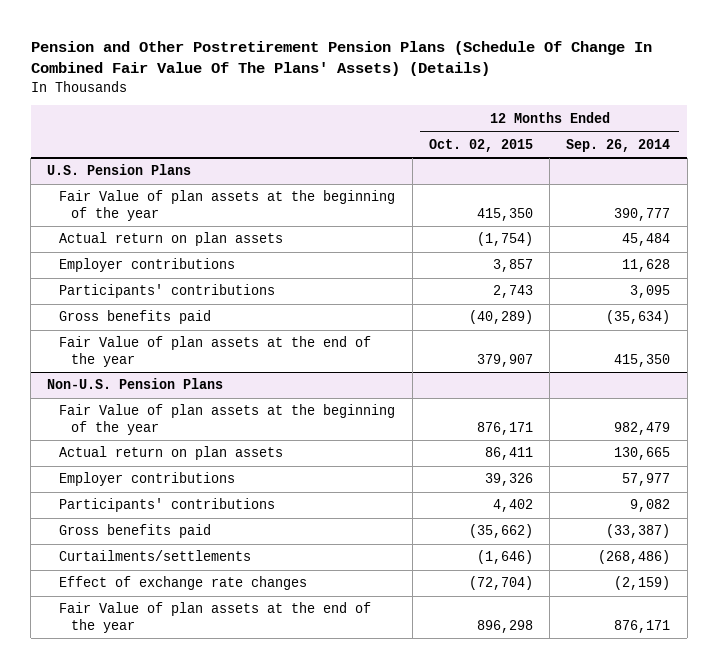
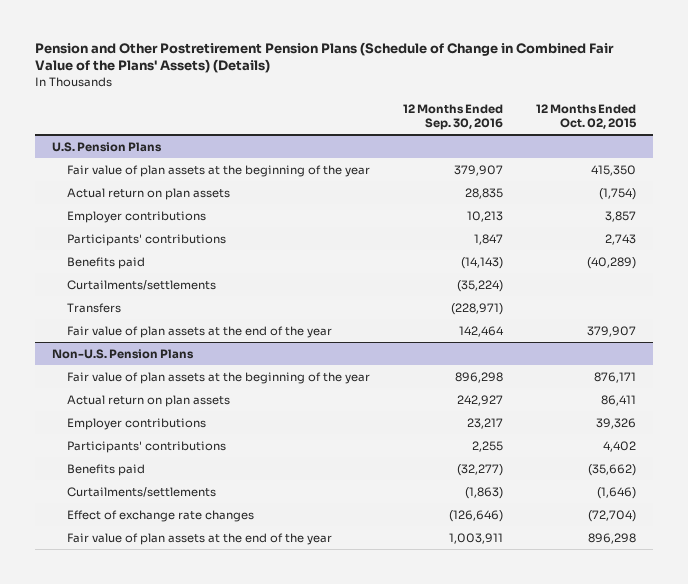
- Pension and Other Postretirement Pension Plans (Schedule Of Change In Combined Fair Value Of The Plans' Assets) (Details)
+ Pension and Other Postretirement Pension Plans (Schedule of Change in Combined Fair Value of the Plans' Assets) (Details)
- | 12 Months Ended Oct. 02, 2015 | 12 Months Ended Sep. 26, 2014
+ | 12 Months Ended Sep. 30, 2016 | 12 Months Ended Oct. 02, 2015
@ U.S. Pension Plans
- Fair Value of plan assets at the beginning of the year | 415,350 | 390,777
+ Fair value of plan assets at the beginning of the year | 379,907 | 415,350
- Gross benefits paid | (40,289) | (35,634)
- Fair Value of plan assets at the end of the year | 379,907 | 415,350
+ Benefits paid | (14,143) | (40,289)
+ Curtailments/settlements | (35,224) |
+ Transfers | (228,971) |
+ Fair value of plan assets at the end of the year | 142,464 | 379,907
@ Non-U.S. Pension Plans
- Fair Value of plan assets at the beginning of the year | 876,171 | 982,479
+ Fair value of plan assets at the beginning of the year | 896,298 | 876,171
- Gross benefits paid | (35,662) | (33,387)
+ Benefits paid | (32,277) | (35,662)
- Fair Value of plan assets at the end of the year | 896,298 | 876,171
+ Fair value of plan assets at the end of the year | 1,003,911 | 896,298

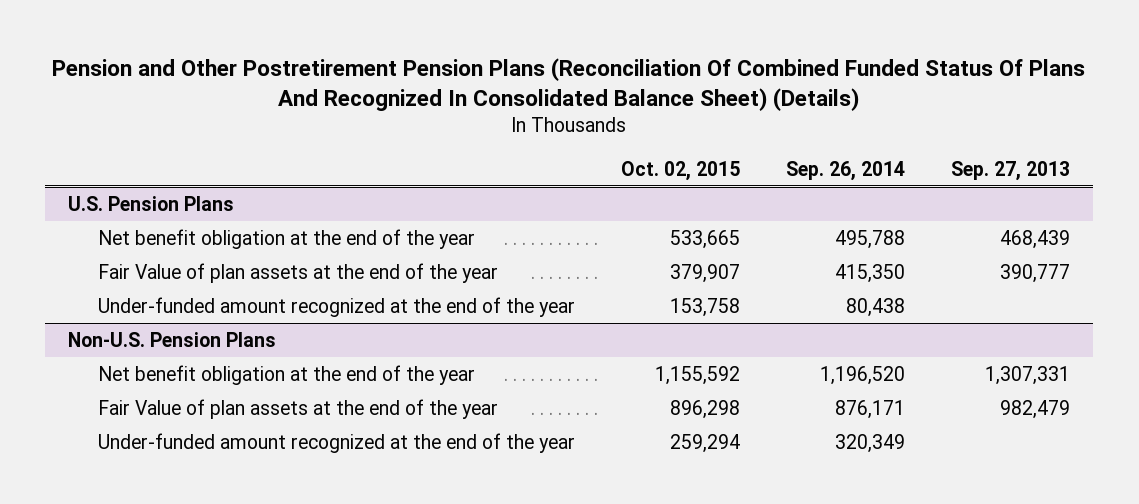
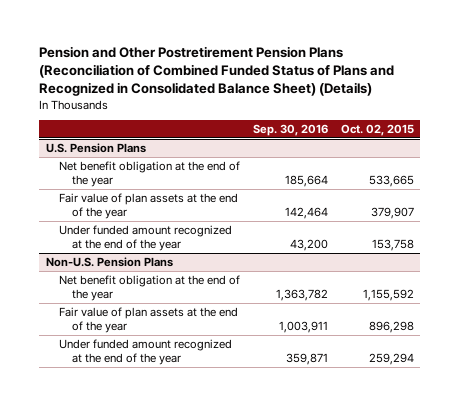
- Pension and Other Postretirement Pension Plans (Reconciliation Of Combined Funded Status Of Plans And Recognized In Consolidated Balance Sheet) (Details)
+ Pension and Other Postretirement Pension Plans (Reconciliation of Combined Funded Status of Plans and Recognized in Consolidated Balance Sheet) (Details)
- | Oct. 02, 2015 | Sep. 26, 2014 | Sep. 27, 2013
+ | Sep. 30, 2016 | Oct. 02, 2015
@ U.S. Pension Plans
- Fair Value of plan assets at the end of the year | 379,907 | 415,350 | 390,777
- Under-funded amount recognized at the end of the year | 153,758 | 80,438 |
+ Fair value of plan assets at the end of the year | 142,464 | 379,907
+ Under funded amount recognized at the end of the year | 43,200 | 153,758
@ Non-U.S. Pension Plans
- Fair Value of plan assets at the end of the year | 896,298 | 876,171 | 982,479
- Under-funded amount recognized at the end of the year | 259,294 | 320,349 |
+ Fair value of plan assets at the end of the year | 1,003,911 | 896,298
+ Under funded amount recognized at the end of the year | 359,871 | 259,294

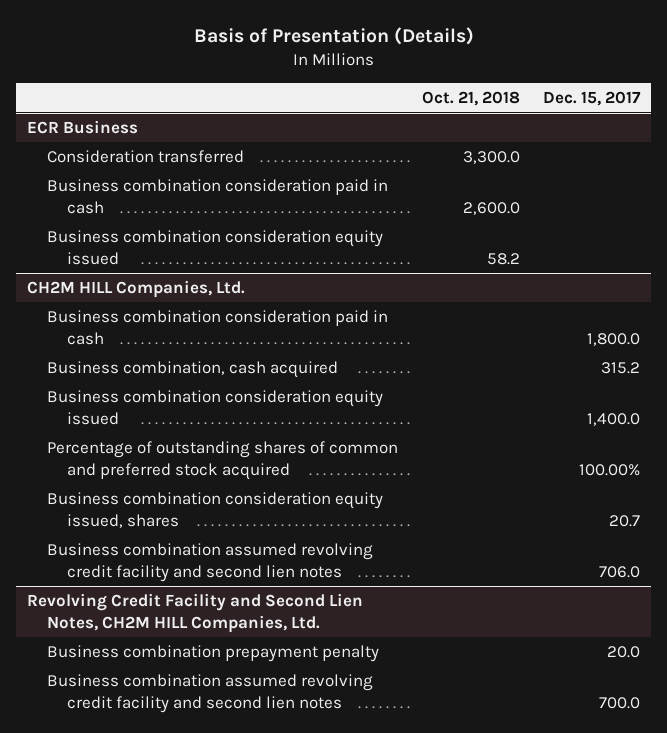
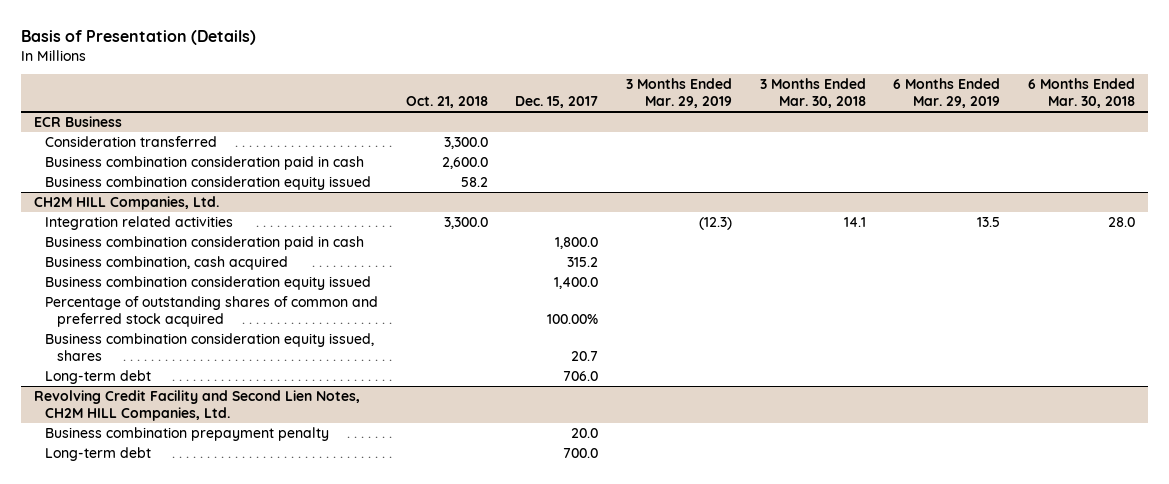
- | Oct. 21, 2018 | Dec. 15, 2017
+ | Oct. 21, 2018 | Dec. 15, 2017 | 3 Months Ended Mar. 29, 2019 | 3 Months Ended Mar. 30, 2018 | 6 Months Ended Mar. 29, 2019 | 6 Months Ended Mar. 30, 2018
@ CH2M HILL Companies, Ltd.
+ Integration related activities | 3,300.0 | | (12.3) | 14.1 | 13.5 | 28.0
- Business combination assumed revolving credit facility and second lien notes | | 706.0
+ Long-term debt | | 706.0 | | | |
@ Revolving Credit Facility and Second Lien Notes, CH2M HILL Companies, Ltd.
- Business combination assumed revolving credit facility and second lien notes | | 700.0
+ Long-term debt | | 700.0 | | | |

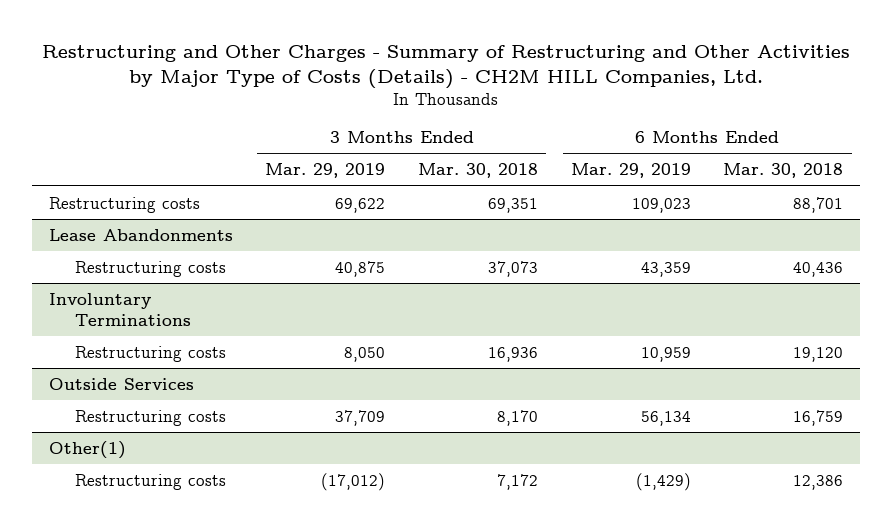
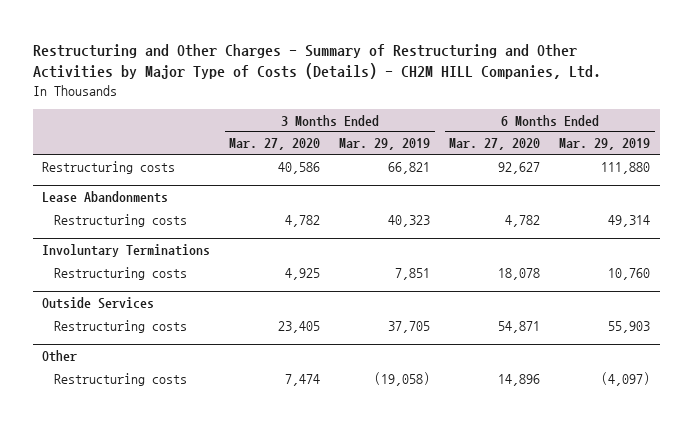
- | 3 Months Ended Mar. 29, 2019 | 3 Months Ended Mar. 30, 2018 | 6 Months Ended Mar. 29, 2019 | 6 Months Ended Mar. 30, 2018
+ | 3 Months Ended Mar. 27, 2020 | 3 Months Ended Mar. 29, 2019 | 6 Months Ended Mar. 27, 2020 | 6 Months Ended Mar. 29, 2019
- Restructuring costs | 69,622 | 69,351 | 109,023 | 88,701
+ Restructuring costs | 40,586 | 66,821 | 92,627 | 111,880
@ Lease Abandonments
- Restructuring costs | 40,875 | 37,073 | 43,359 | 40,436
+ Restructuring costs | 4,782 | 40,323 | 4,782 | 49,314
@ Involuntary Terminations
- Restructuring costs | 8,050 | 16,936 | 10,959 | 19,120
+ Restructuring costs | 4,925 | 7,851 | 18,078 | 10,760
@ Outside Services
- Restructuring costs | 37,709 | 8,170 | 56,134 | 16,759
- Other(1)
- Restructuring costs | (17,012) | 7,172 | (1,429) | 12,386
@ Outside Services
+ Restructuring costs | 23,405 | 37,705 | 54,871 | 55,903
+ Other
+ Restructuring costs | 7,474 | (19,058) | 14,896 | (4,097)

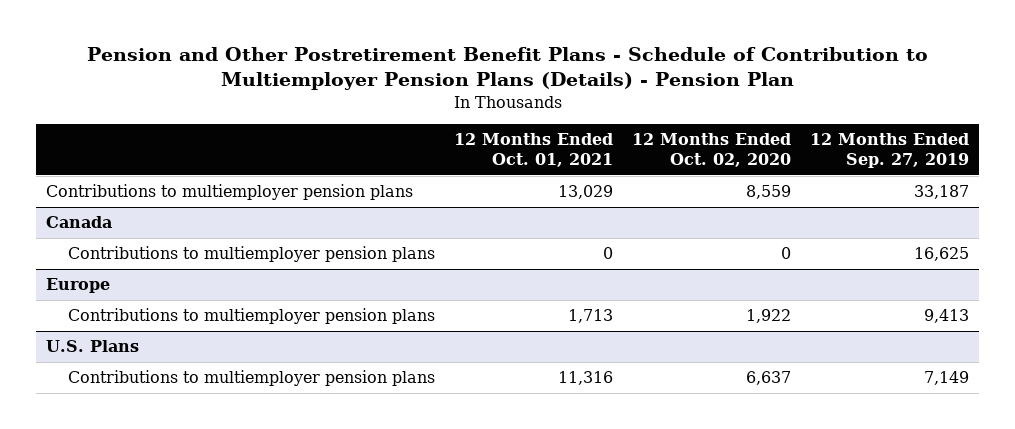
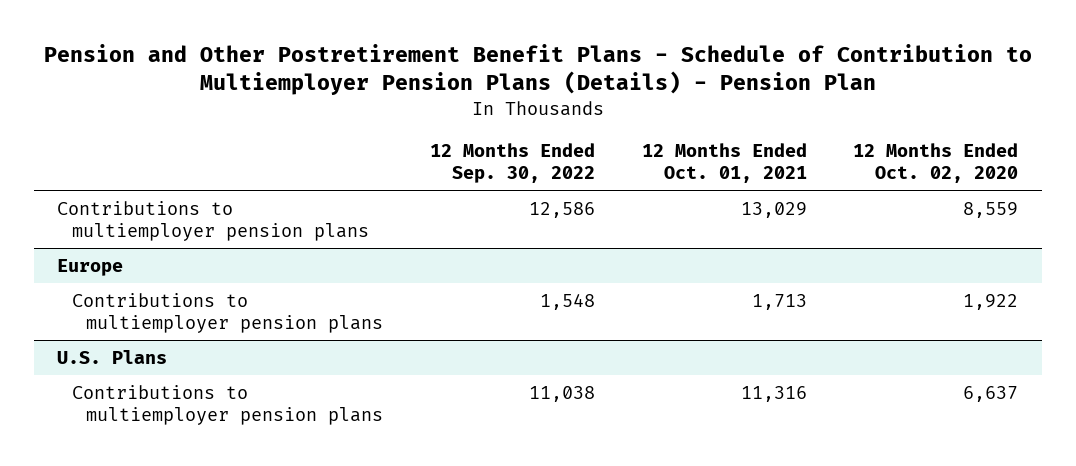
- | 12 Months Ended Oct. 01, 2021 | 12 Months Ended Oct. 02, 2020 | 12 Months Ended Sep. 27, 2019
+ | 12 Months Ended Sep. 30, 2022 | 12 Months Ended Oct. 01, 2021 | 12 Months Ended Oct. 02, 2020
- Canada
- Contributions to multiemployer pension plans | 0 | 0 | 16,625

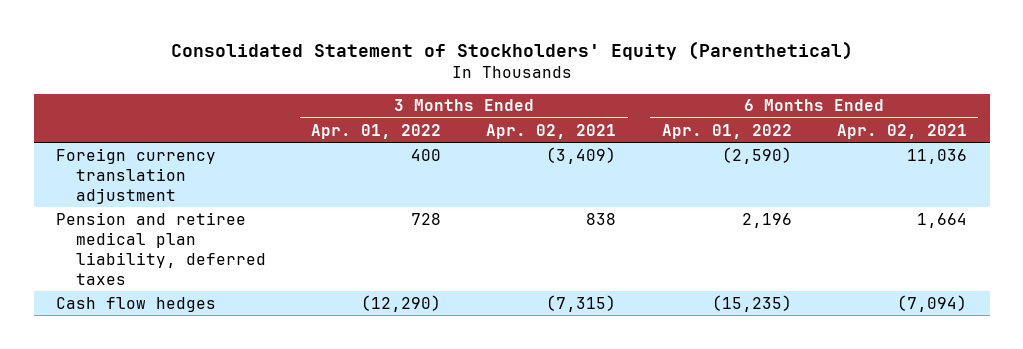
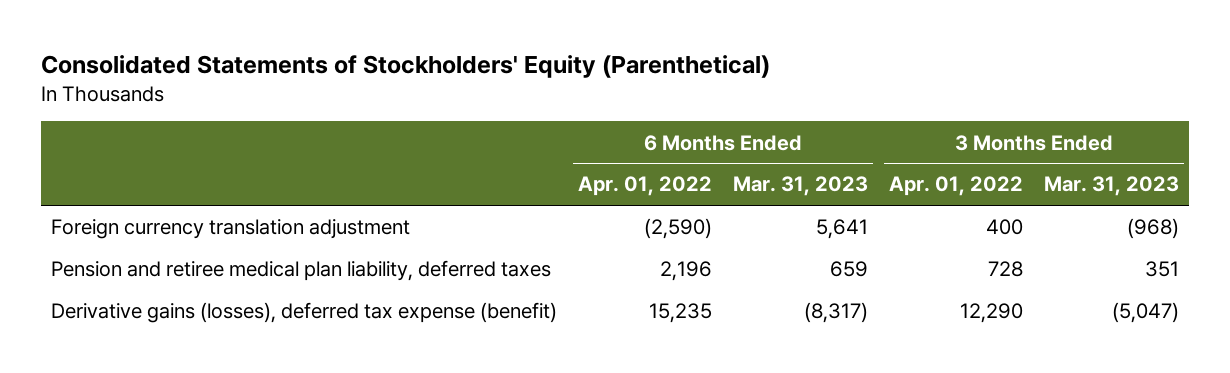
- Consolidated Statement of Stockholders' Equity (Parenthetical)
+ Consolidated Statements of Stockholders' Equity (Parenthetical)
- | 3 Months Ended Apr. 01, 2022 | 3 Months Ended Apr. 02, 2021 | 6 Months Ended Apr. 01, 2022 | 6 Months Ended Apr. 02, 2021
+ | 6 Months Ended Apr. 01, 2022 | 6 Months Ended Mar. 31, 2023 | 3 Months Ended Apr. 01, 2022 | 3 Months Ended Mar. 31, 2023
- Cash flow hedges | (12,290) | (7,315) | (15,235) | (7,094)
+ Derivative gains (losses), deferred tax expense (benefit) | 15,235 | (8,317) | 12,290 | (5,047)

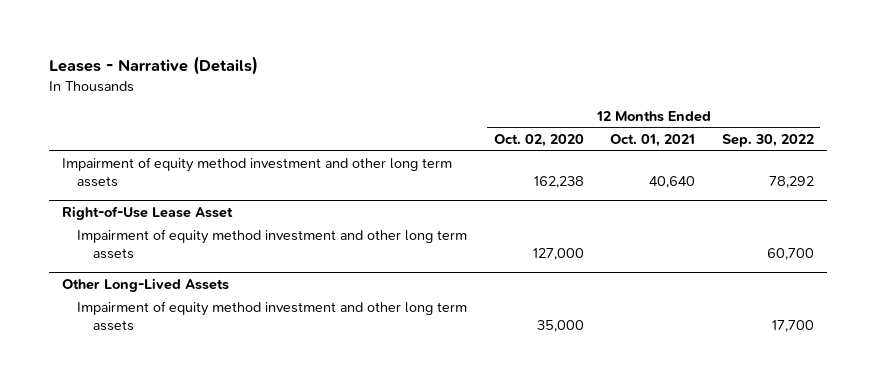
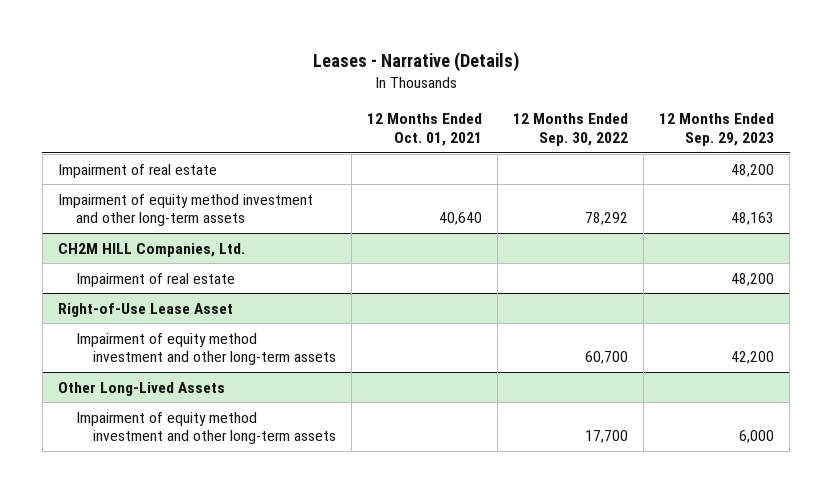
- | 12 Months Ended Oct. 02, 2020 | 12 Months Ended Oct. 01, 2021 | 12 Months Ended Sep. 30, 2022
+ | 12 Months Ended Oct. 01, 2021 | 12 Months Ended Sep. 30, 2022 | 12 Months Ended Sep. 29, 2023
- Impairment of equity method investment and other long term assets | 162,238 | 40,640 | 78,292
+ Impairment of real estate | | | 48,200
+ Impairment of equity method investment and other long-term assets | 40,640 | 78,292 | 48,163
+ CH2M HILL Companies, Ltd.
+ Impairment of real estate | | | 48,200
@ Right-of-Use Lease Asset
- Impairment of equity method investment and other long term assets | 127,000 | | 60,700
+ Impairment of equity method investment and other long-term assets | | 60,700 | 42,200
@ Other Long-Lived Assets
- Impairment of equity method investment and other long term assets | 35,000 | | 17,700
+ Impairment of equity method investment and other long-term assets | | 17,700 | 6,000

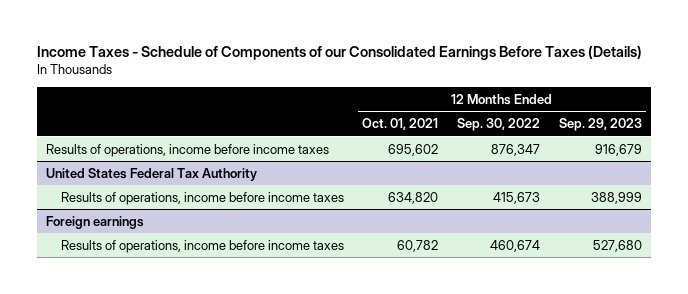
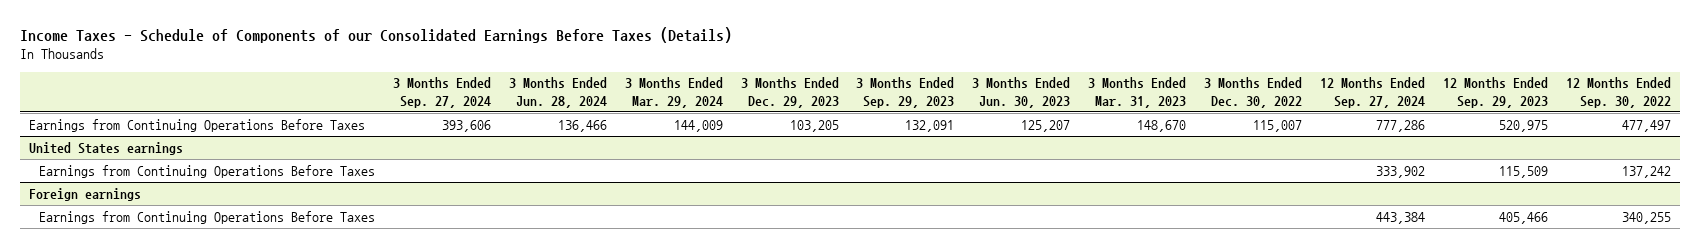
- | 12 Months Ended Oct. 01, 2021 | 12 Months Ended Sep. 30, 2022 | 12 Months Ended Sep. 29, 2023
+ | 3 Months Ended Sep. 27, 2024 | 3 Months Ended Jun. 28, 2024 | 3 Months Ended Mar. 29, 2024 | 3 Months Ended Dec. 29, 2023 | 3 Months Ended Sep. 29, 2023 | 3 Months Ended Jun. 30, 2023 | 3 Months Ended Mar. 31, 2023 | 3 Months Ended Dec. 30, 2022 | 12 Months Ended Sep. 27, 2024 | 12 Months Ended Sep. 29, 2023 | 12 Months Ended Sep. 30, 2022
- Results of operations, income before income taxes | 695,602 | 876,347 | 916,679
- United States Federal Tax Authority
- Results of operations, income before income taxes | 634,820 | 415,673 | 388,999
+ Earnings from Continuing Operations Before Taxes | 393,606 | 136,466 | 144,009 | 103,205 | 132,091 | 125,207 | 148,670 | 115,007 | 777,286 | 520,975 | 477,497
+ United States earnings
+ Earnings from Continuing Operations Before Taxes | | | | | | | | | 333,902 | 115,509 | 137,242
@ Foreign earnings
- Results of operations, income before income taxes | 60,782 | 460,674 | 527,680
+ Earnings from Continuing Operations Before Taxes | | | | | | | | | 443,384 | 405,466 | 340,255

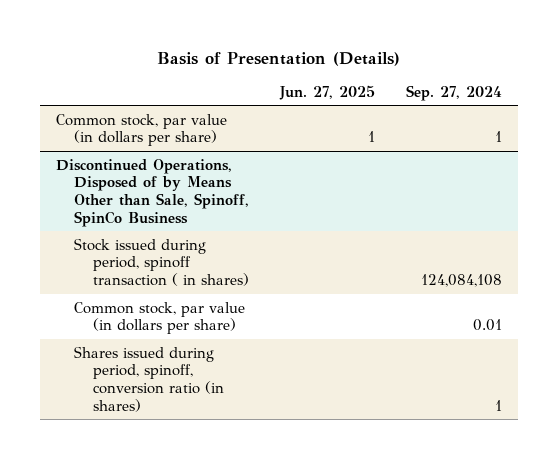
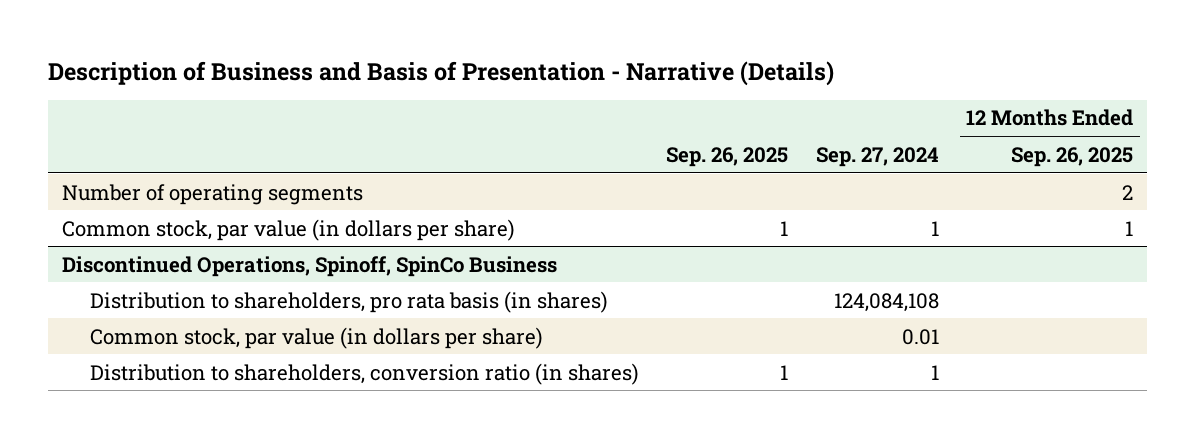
- Basis of Presentation (Details)
+ Description of Business and Basis of Presentation - Narrative (Details)
- | Jun. 27, 2025 | Sep. 27, 2024
+ | Sep. 26, 2025 | Sep. 27, 2024 | 12 Months Ended Sep. 26, 2025
+ Number of operating segments | | | 2
- Discontinued Operations, Disposed of by Means Other than Sale, Spinoff, SpinCo Business
- Stock issued during period, spinoff transaction ( in shares) | | 124,084,108
+ Discontinued Operations, Spinoff, SpinCo Business
+ Distribution to shareholders, pro rata basis (in shares) | | 124,084,108 |
- Shares issued during period, spinoff, conversion ratio (in shares) | | 1
+ Distribution to shareholders, conversion ratio (in shares) | 1 | 1 |

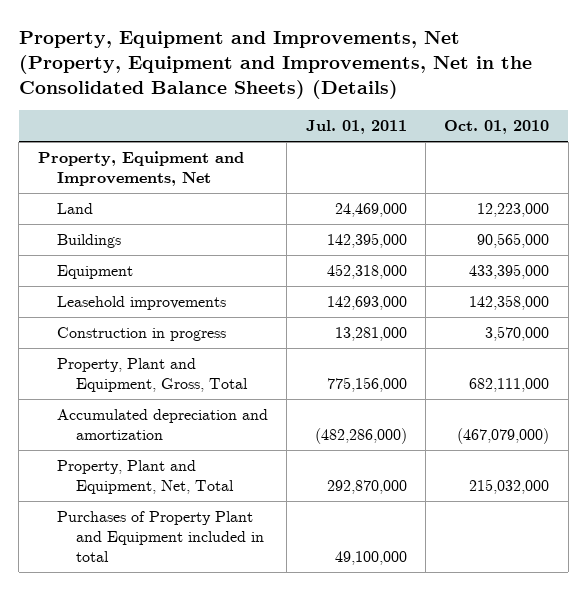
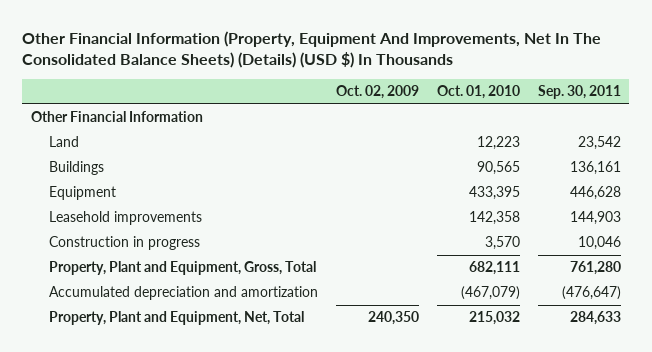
- Property, Equipment and Improvements, Net (Property, Equipment and Improvements, Net in the Consolidated Balance Sheets) (Details)
+ Other Financial Information (Property, Equipment And Improvements, Net In The Consolidated Balance Sheets) (Details) (USD $) In Thousands
- | Jul. 01, 2011 | Oct. 01, 2010
+ | Oct. 02, 2009 | Oct. 01, 2010 | Sep. 30, 2011
- Property, Equipment and Improvements, Net
- Land | 24,469,000 | 12,223,000
- Buildings | 142,395,000 | 90,565,000
- Equipment | 452,318,000 | 433,395,000
- Leasehold improvements | 142,693,000 | 142,358,000
- Construction in progress | 13,281,000 | 3,570,000
- Property, Plant and Equipment, Gross, Total | 775,156,000 | 682,111,000
- Accumulated depreciation and amortization | (482,286,000) | (467,079,000)
- Property, Plant and Equipment, Net, Total | 292,870,000 | 215,032,000
- Purchases of Property Plant and Equipment included in total | 49,100,000 |
+ Other Financial Information
+ Land | | 12,223 | 23,542
+ Buildings | | 90,565 | 136,161
+ Equipment | | 433,395 | 446,628
+ Leasehold improvements | | 142,358 | 144,903
+ Construction in progress | | 3,570 | 10,046
+ Property, Plant and Equipment, Gross, Total | | 682,111 | 761,280
+ Accumulated depreciation and amortization | | (467,079) | (476,647)
+ Property, Plant and Equipment, Net, Total | 240,350 | 215,032 | 284,633

